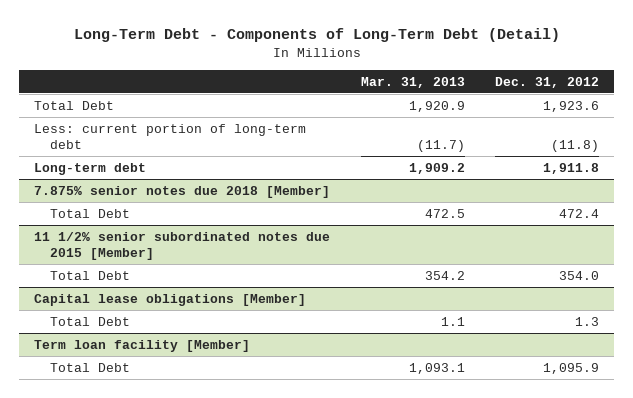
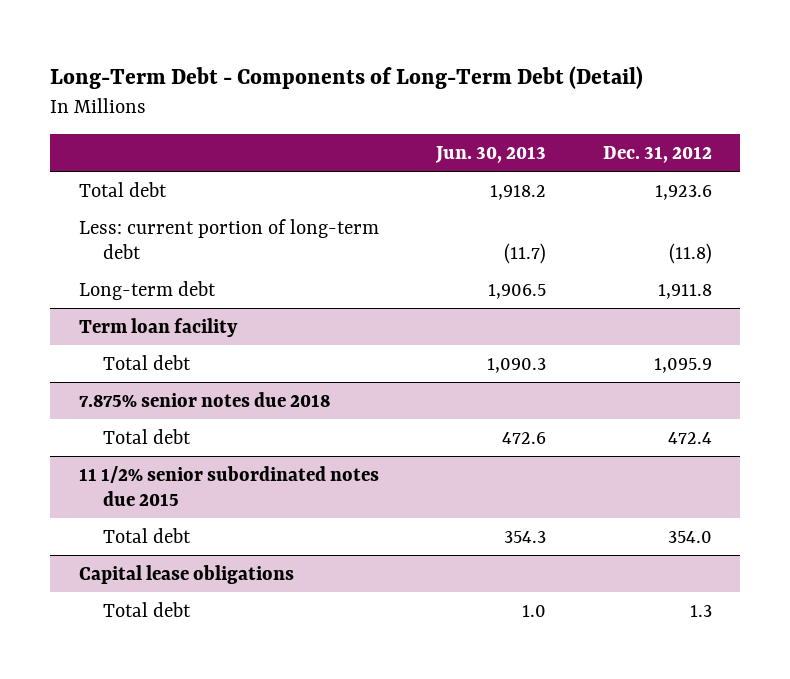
- | Mar. 31, 2013 | Dec. 31, 2012
+ | Jun. 30, 2013 | Dec. 31, 2012
- Total Debt | 1,920.9 | 1,923.6
+ Total debt | 1,918.2 | 1,923.6
- 7.875% senior notes due 2018 [Member]
- Total Debt | 472.5 | 472.4
- 11 1/2% senior subordinated notes due 2015 [Member]
- Total Debt | 354.2 | 354.0
- Capital lease obligations [Member]
- Total Debt | 1.1 | 1.3
- Term loan facility [Member]
- Total Debt | 1,093.1 | 1,095.9
+ Term loan facility
+ Total debt | 1,090.3 | 1,095.9
+ 7.875% senior notes due 2018
+ Total debt | 472.6 | 472.4
+ 11 1/2% senior subordinated notes due 2015
+ Total debt | 354.3 | 354.0
+ Capital lease obligations
+ Total debt | 1.0 | 1.3

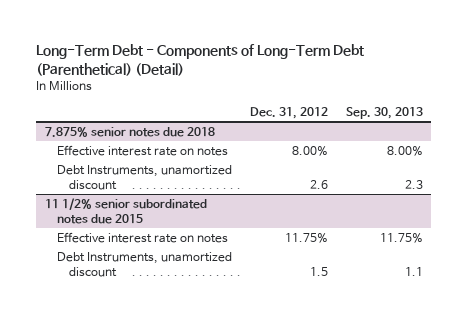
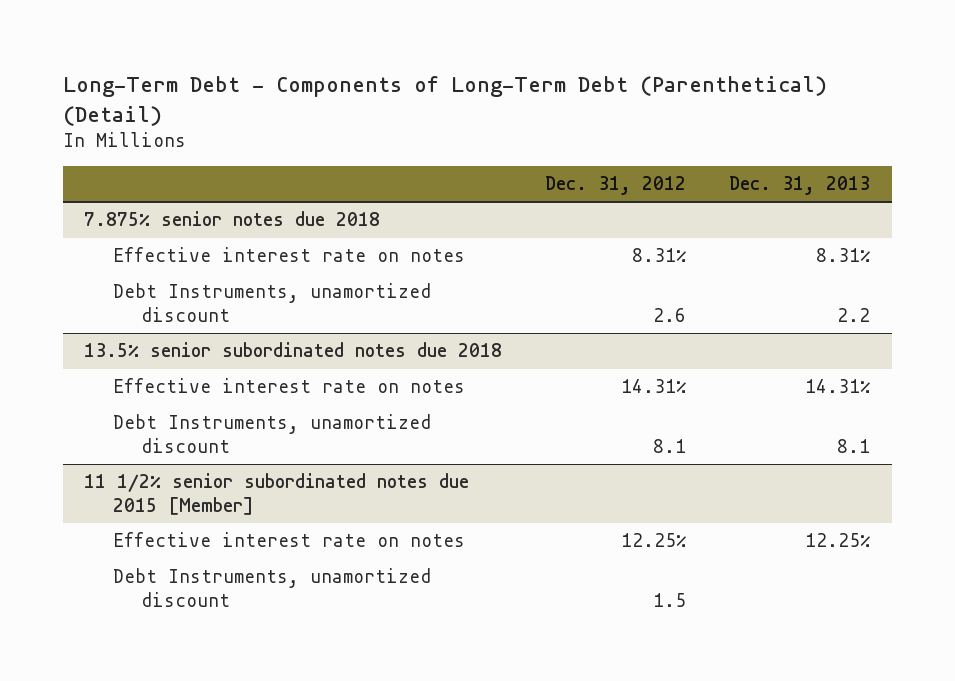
- | Dec. 31, 2012 | Sep. 30, 2013
+ | Dec. 31, 2012 | Dec. 31, 2013
@ 7.875% senior notes due 2018
- Effective interest rate on notes | 8.00% | 8.00%
+ Effective interest rate on notes | 8.31% | 8.31%
- 11 1/2% senior subordinated notes due 2015
- Effective interest rate on notes | 11.75% | 11.75%
+ 13.5% senior subordinated notes due 2018
+ Effective interest rate on notes | 14.31% | 14.31%
+ Debt Instruments, unamortized discount | 8.1 | 8.1
+ 11 1/2% senior subordinated notes due 2015 [Member]
+ Effective interest rate on notes | 12.25% | 12.25%

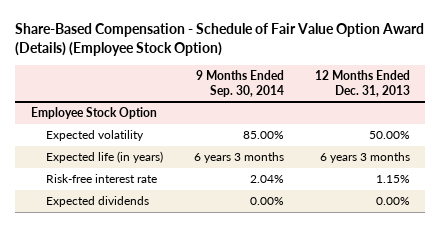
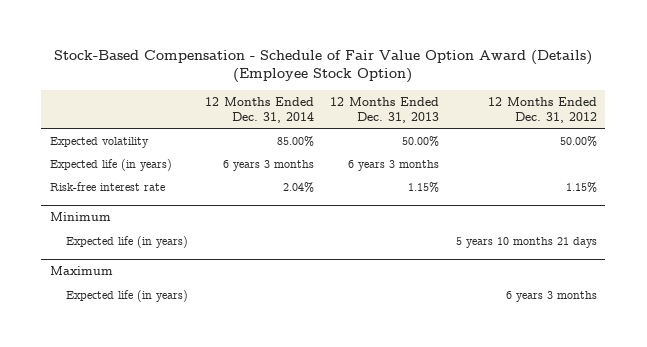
- Share-Based Compensation - Schedule of Fair Value Option Award (Details) (Employee Stock Option)
+ Stock-Based Compensation - Schedule of Fair Value Option Award (Details) (Employee Stock Option)
- | 9 Months Ended Sep. 30, 2014 | 12 Months Ended Dec. 31, 2013
+ | 12 Months Ended Dec. 31, 2014 | 12 Months Ended Dec. 31, 2013 | 12 Months Ended Dec. 31, 2012
- Employee Stock Option
- Expected dividends | 0.00% | 0.00%
+ Minimum
+ Expected life (in years) | | | 5 years 10 months 21 days
+ Maximum
+ Expected life (in years) | | | 6 years 3 months

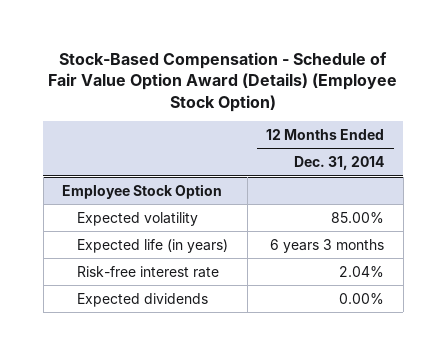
- | 12 Months Ended Dec. 31, 2014 | 12 Months Ended Dec. 31, 2013 | 12 Months Ended Dec. 31, 2012
+ | 12 Months Ended Dec. 31, 2014
+ Employee Stock Option
- Minimum
- Expected life (in years) | | | 5 years 10 months 21 days
- Maximum
- Expected life (in years) | | | 6 years 3 months
+ Expected dividends | 0.00%

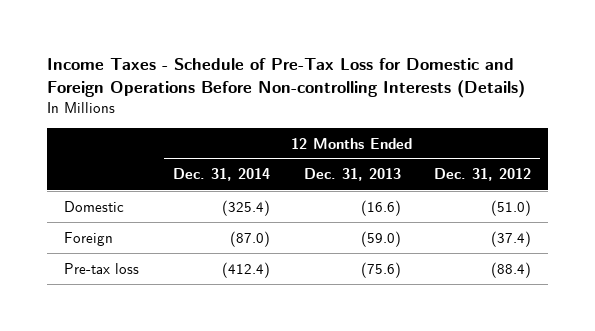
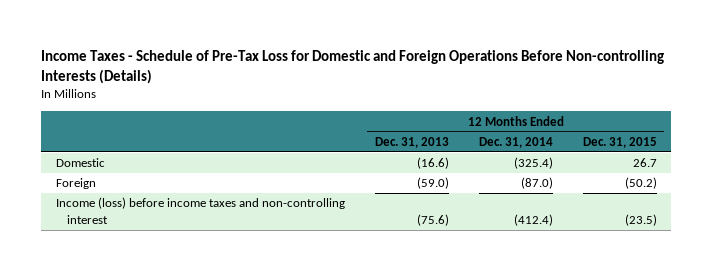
- | 12 Months Ended Dec. 31, 2014 | 12 Months Ended Dec. 31, 2013 | 12 Months Ended Dec. 31, 2012
+ | 12 Months Ended Dec. 31, 2013 | 12 Months Ended Dec. 31, 2014 | 12 Months Ended Dec. 31, 2015
- Pre-tax loss | (412.4) | (75.6) | (88.4)
+ Income (loss) before income taxes and non-controlling interest | (75.6) | (412.4) | (23.5)

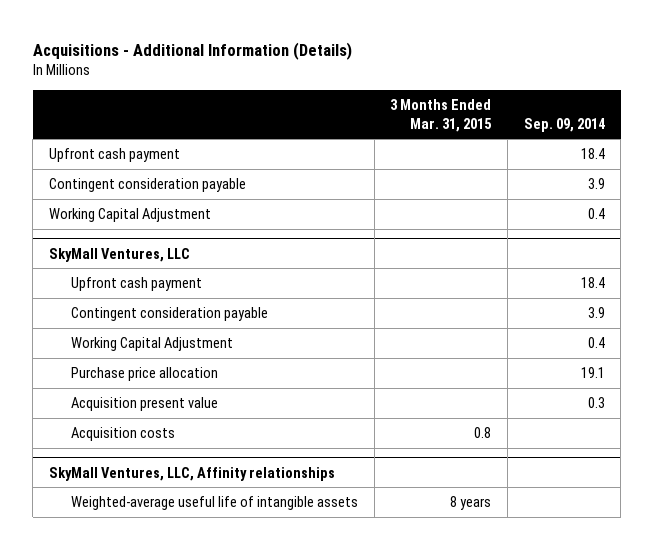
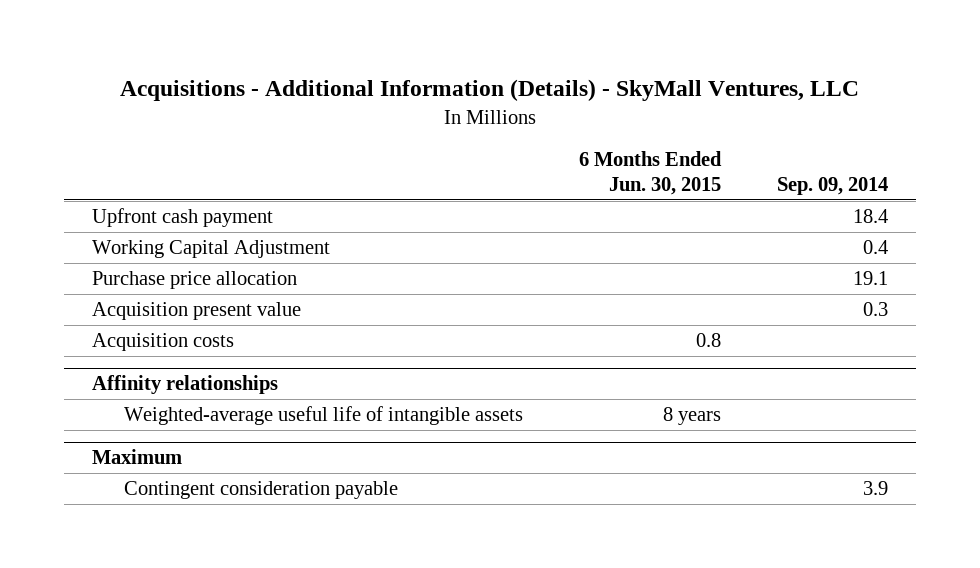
- Acquisitions - Additional Information (Details)
+ Acquisitions - Additional Information (Details) - SkyMall Ventures, LLC
- | 3 Months Ended Mar. 31, 2015 | Sep. 09, 2014
+ | 6 Months Ended Jun. 30, 2015 | Sep. 09, 2014
- Contingent consideration payable | | 3.9
- SkyMall Ventures, LLC
- Upfront cash payment | | 18.4
- Contingent consideration payable | | 3.9
- Working Capital Adjustment | | 0.4
- SkyMall Ventures, LLC, Affinity relationships
+ Affinity relationships
+ Maximum
+ Contingent consideration payable | | 3.9

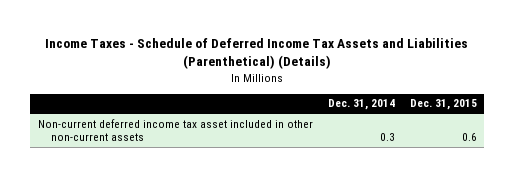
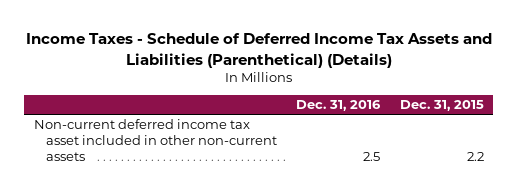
- | Dec. 31, 2014 | Dec. 31, 2015
+ | Dec. 31, 2016 | Dec. 31, 2015
- Non-current deferred income tax asset included in other non-current assets | 0.3 | 0.6
+ Non-current deferred income tax asset included in other non-current assets | 2.5 | 2.2

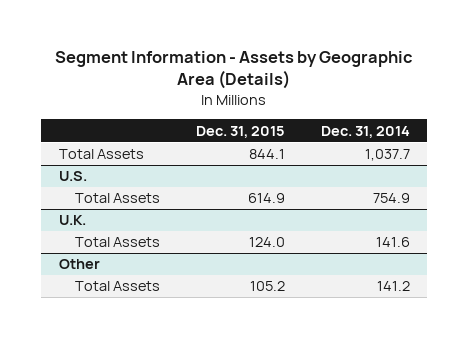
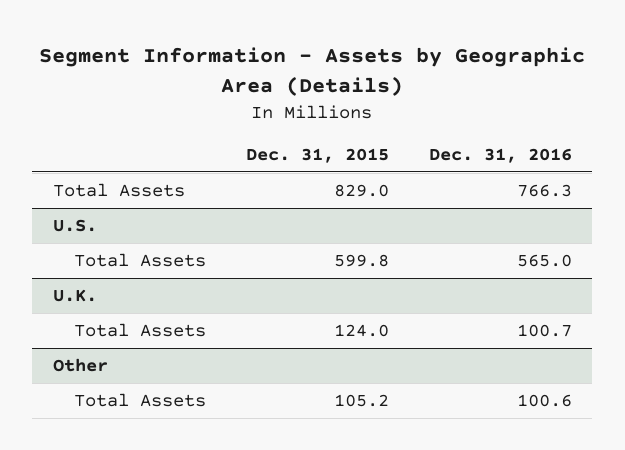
- | Dec. 31, 2015 | Dec. 31, 2014
+ | Dec. 31, 2015 | Dec. 31, 2016
- Total Assets | 844.1 | 1,037.7
+ Total Assets | 829.0 | 766.3
@ U.S.
- Total Assets | 614.9 | 754.9
+ Total Assets | 599.8 | 565.0

